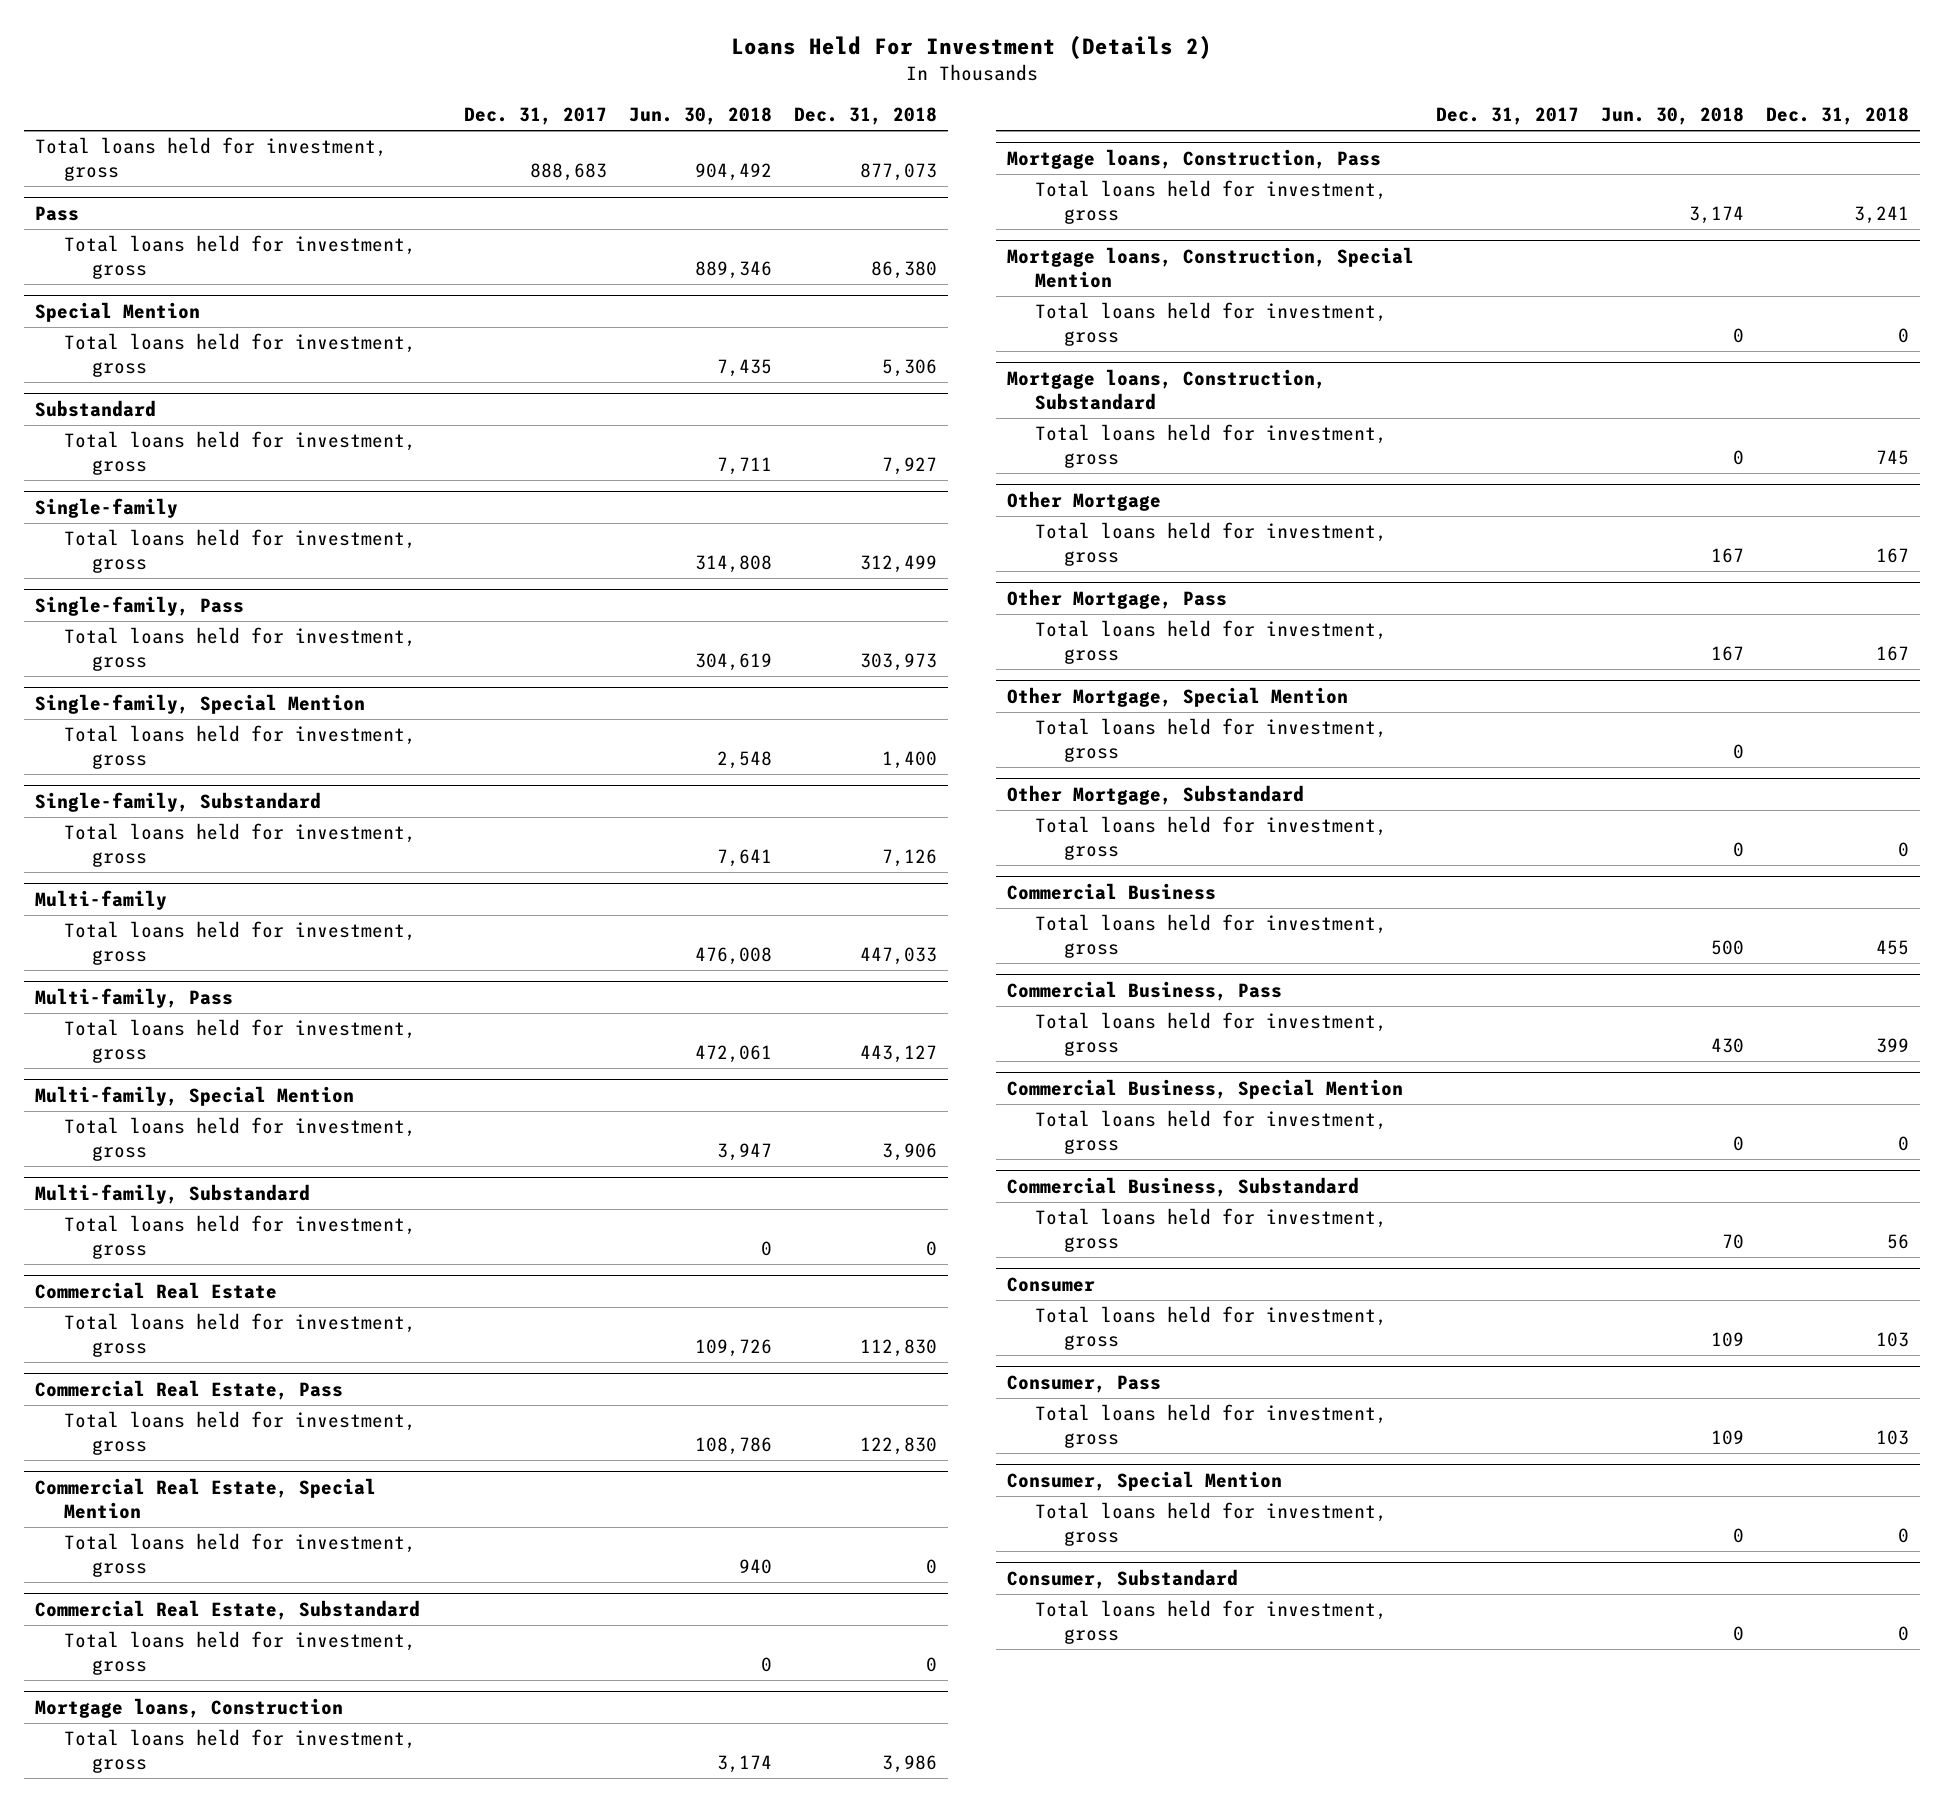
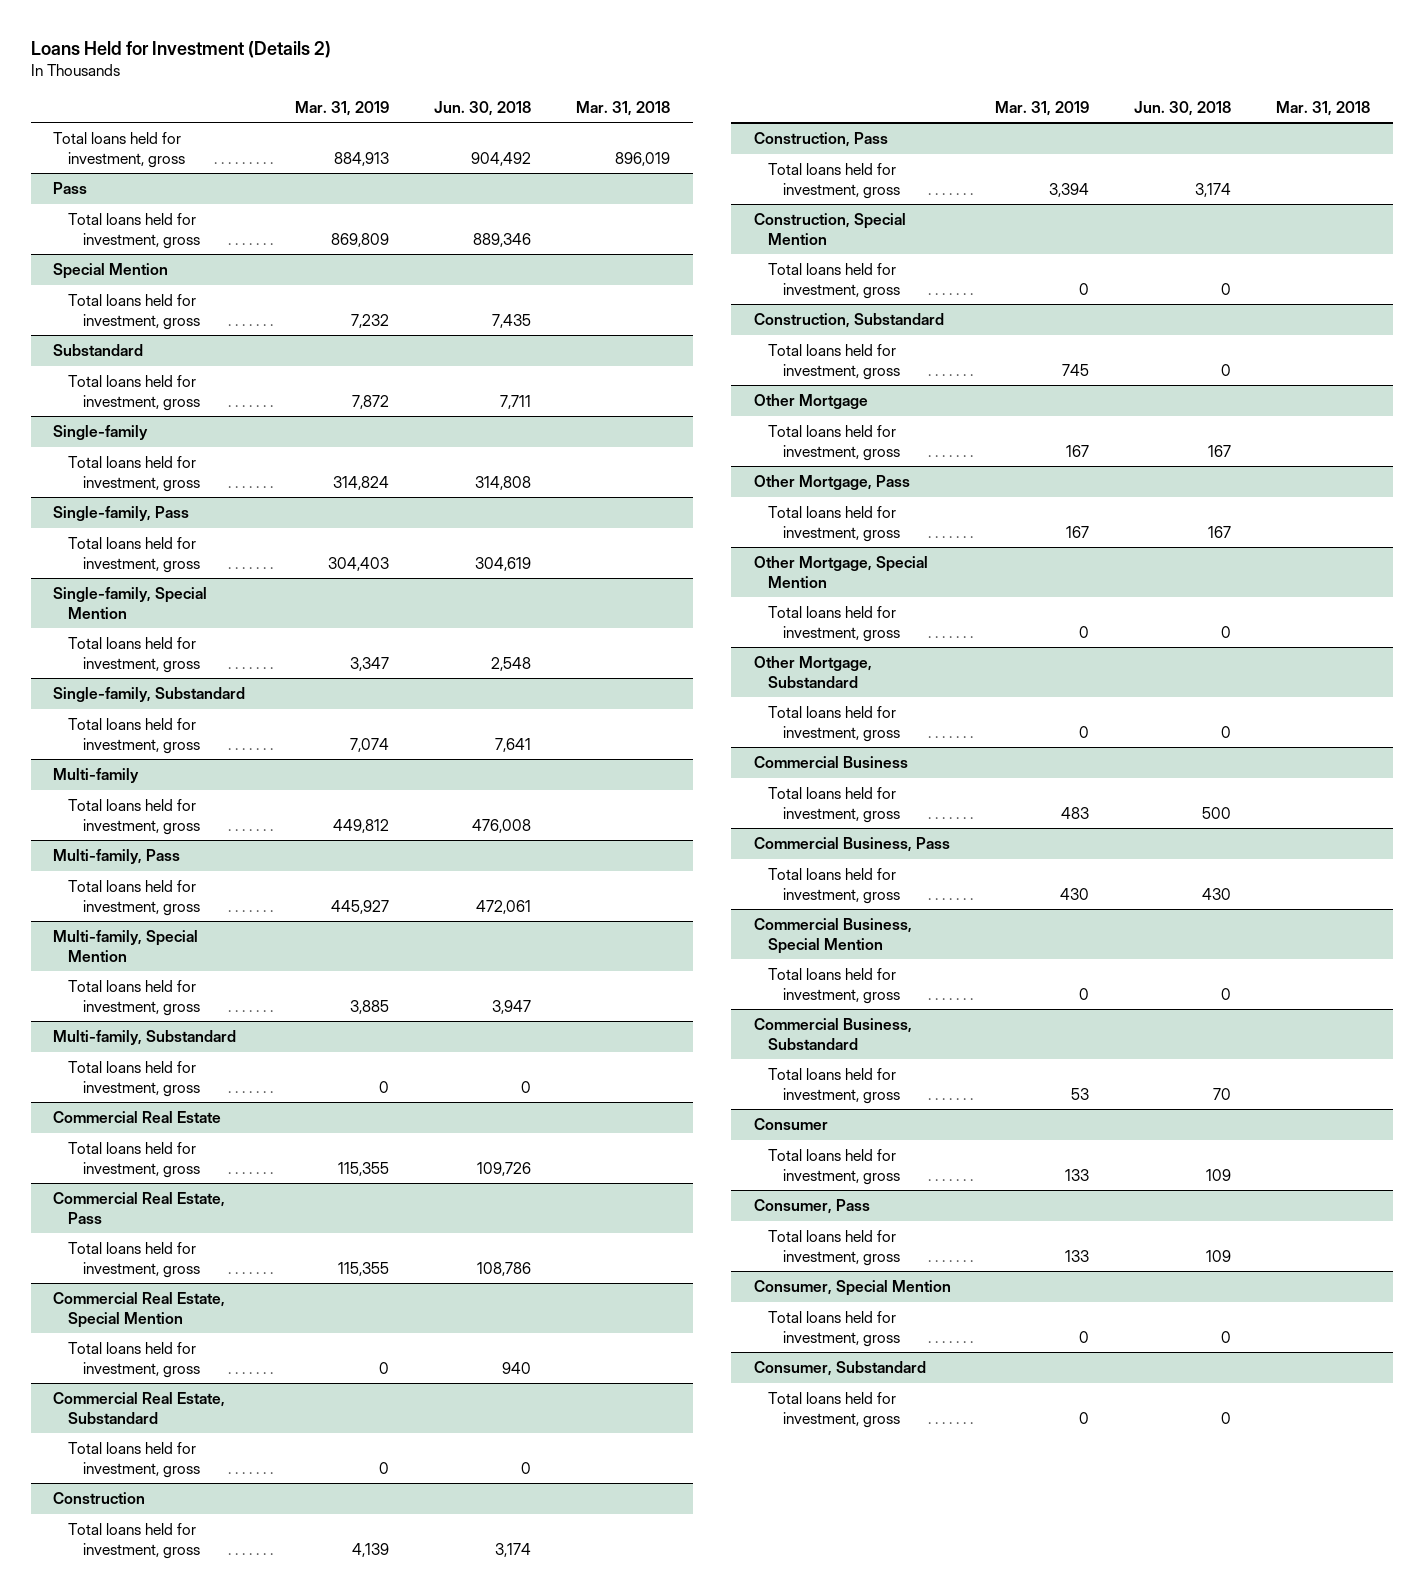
- Loans Held For Investment (Details 2)
+ Loans Held for Investment (Details 2)
- | Dec. 31, 2017 | Jun. 30, 2018 | Dec. 31, 2018
+ | Mar. 31, 2019 | Jun. 30, 2018 | Mar. 31, 2018
- Mortgage loans, Construction
+ Construction
- Mortgage loans, Construction, Pass
+ Construction, Pass
- Mortgage loans, Construction, Special Mention
+ Construction, Special Mention
- Mortgage loans, Construction, Substandard
+ Construction, Substandard

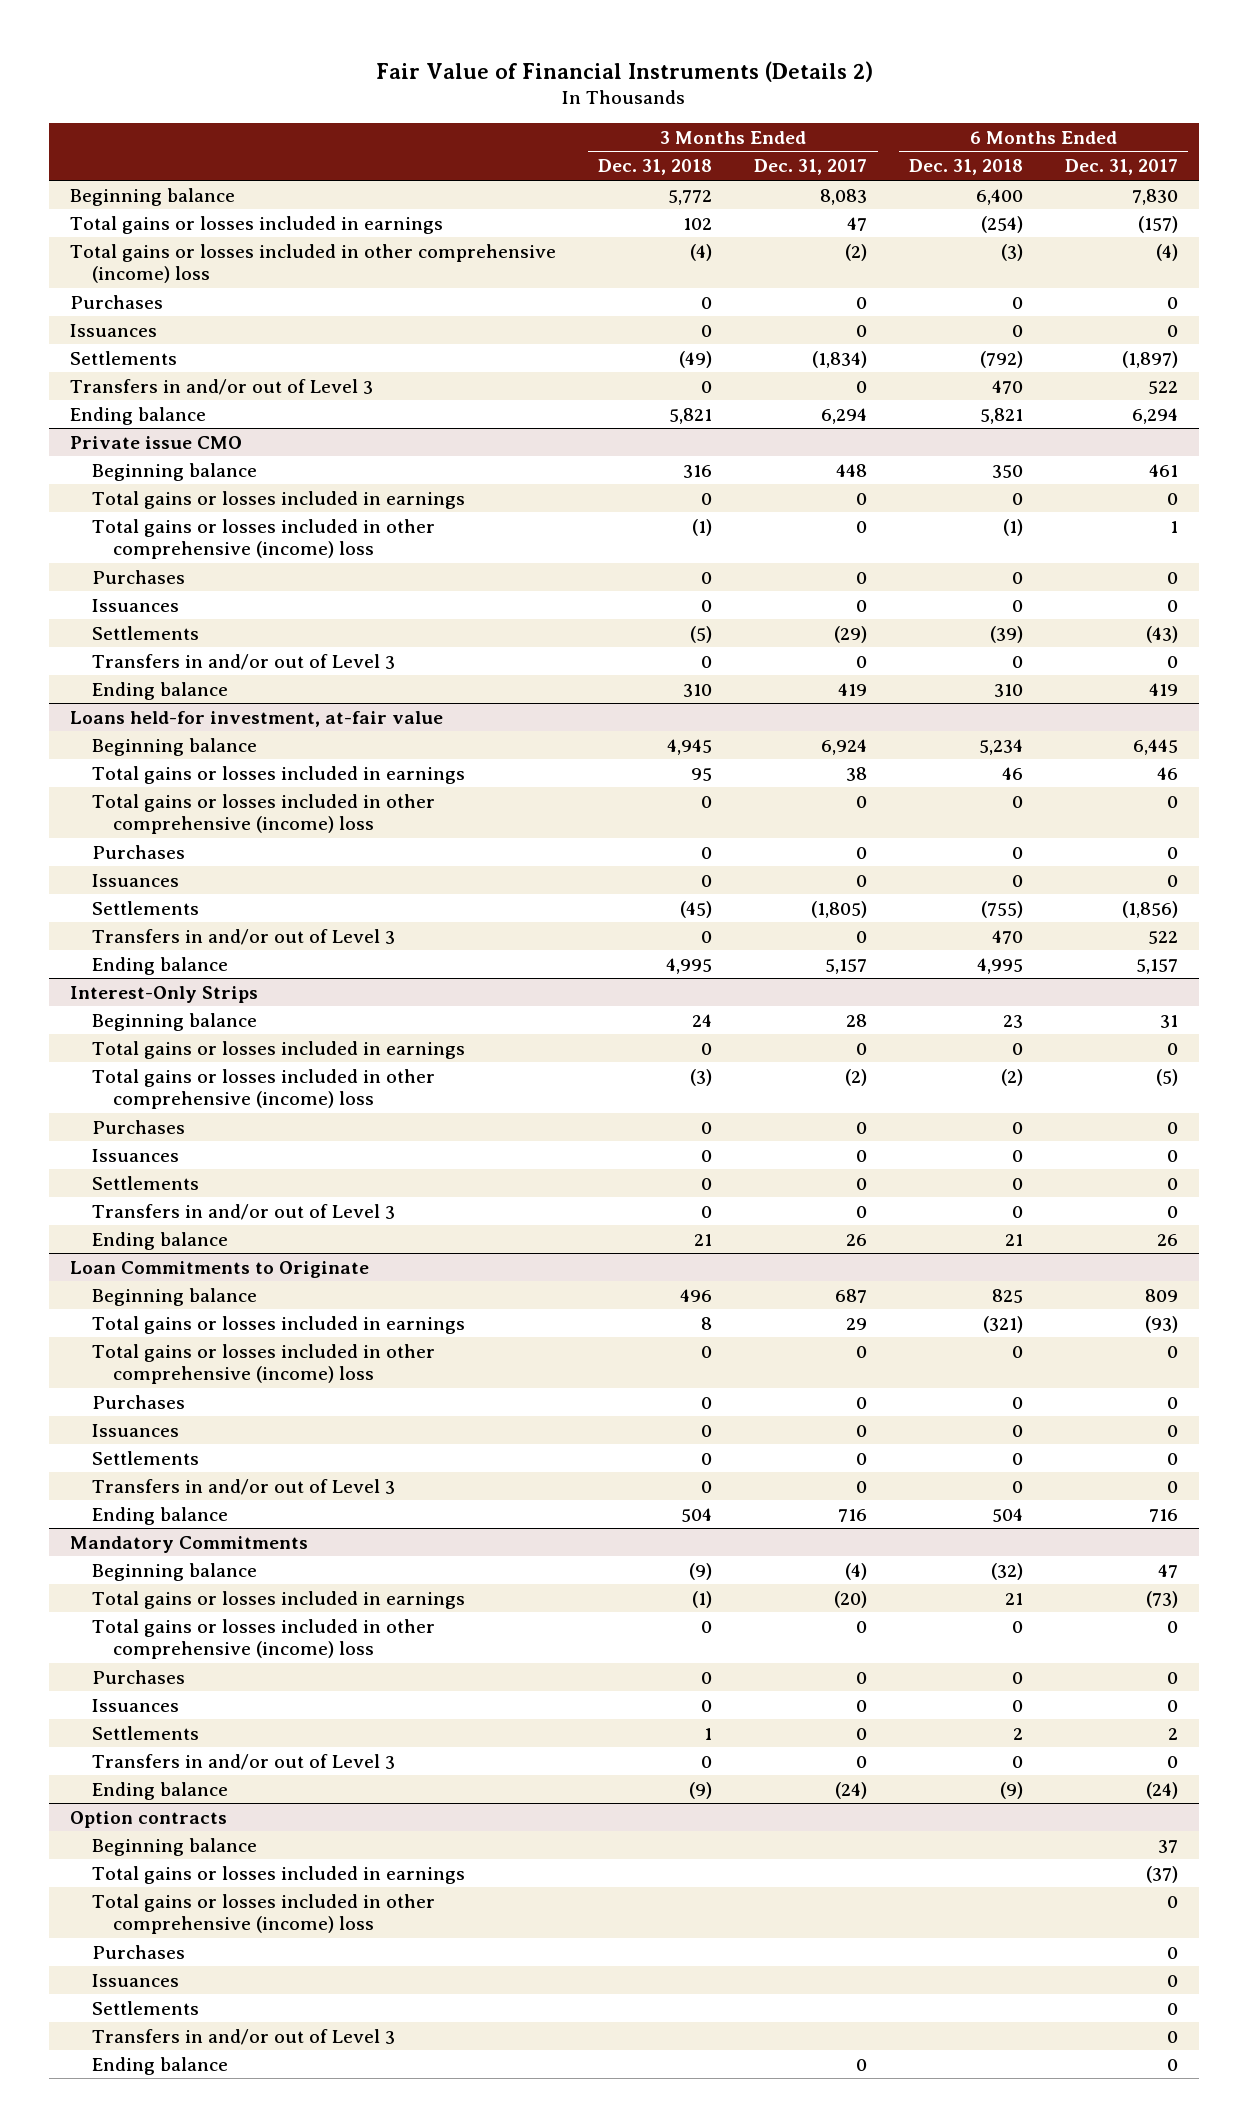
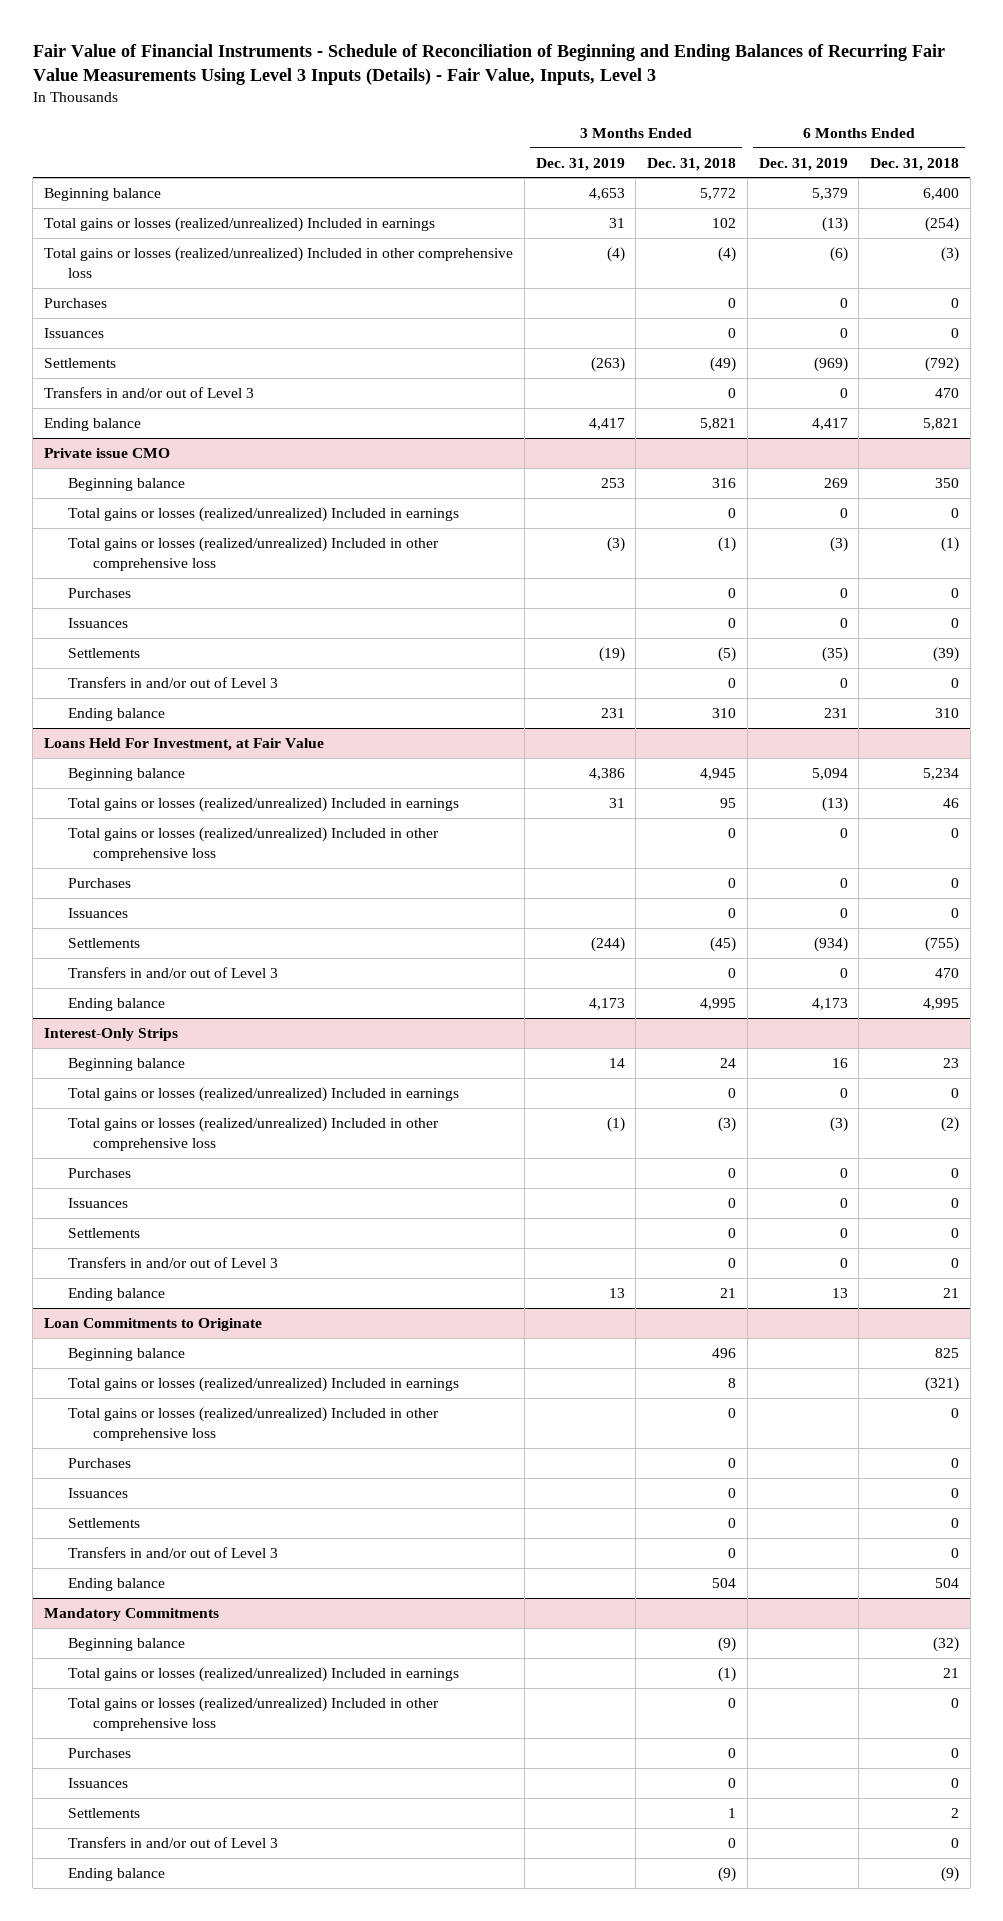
- Fair Value of Financial Instruments (Details 2)
+ Fair Value of Financial Instruments - Schedule of Reconciliation of Beginning and Ending Balances of Recurring Fair Value Measurements Using Level 3 Inputs (Details) - Fair Value, Inputs, Level 3
- | 3 Months Ended Dec. 31, 2018 | 3 Months Ended Dec. 31, 2017 | 6 Months Ended Dec. 31, 2018 | 6 Months Ended Dec. 31, 2017
+ | 3 Months Ended Dec. 31, 2019 | 3 Months Ended Dec. 31, 2018 | 6 Months Ended Dec. 31, 2019 | 6 Months Ended Dec. 31, 2018
- Total gains or losses included in earnings | 102 | 47 | (254) | (157)
- Total gains or losses included in other comprehensive (income) loss | (4) | (2) | (3) | (4)
+ Total gains or losses (realized/unrealized) Included in earnings | 31 | 102 | (13) | (254)
+ Total gains or losses (realized/unrealized) Included in other comprehensive loss | (4) | (4) | (6) | (3)
@ Private issue CMO
- Total gains or losses included in earnings | 0 | 0 | 0 | 0
- Total gains or losses included in other comprehensive (income) loss | (1) | 0 | (1) | 1
+ Total gains or losses (realized/unrealized) Included in earnings | | 0 | 0 | 0
+ Total gains or losses (realized/unrealized) Included in other comprehensive loss | (3) | (1) | (3) | (1)
- Loans held-for investment, at-fair value
+ Loans Held For Investment, at Fair Value
- Total gains or losses included in earnings | 95 | 38 | 46 | 46
- Total gains or losses included in other comprehensive (income) loss | 0 | 0 | 0 | 0
+ Total gains or losses (realized/unrealized) Included in earnings | 31 | 95 | (13) | 46
+ Total gains or losses (realized/unrealized) Included in other comprehensive loss | | 0 | 0 | 0
@ Interest-Only Strips
- Total gains or losses included in earnings | 0 | 0 | 0 | 0
- Total gains or losses included in other comprehensive (income) loss | (3) | (2) | (2) | (5)
+ Total gains or losses (realized/unrealized) Included in earnings | | 0 | 0 | 0
+ Total gains or losses (realized/unrealized) Included in other comprehensive loss | (1) | (3) | (3) | (2)
@ Loan Commitments to Originate
- Total gains or losses included in earnings | 8 | 29 | (321) | (93)
- Total gains or losses included in other comprehensive (income) loss | 0 | 0 | 0 | 0
+ Total gains or losses (realized/unrealized) Included in earnings | | 8 | | (321)
+ Total gains or losses (realized/unrealized) Included in other comprehensive loss | | 0 | | 0
@ Mandatory Commitments
- Total gains or losses included in earnings | (1) | (20) | 21 | (73)
- Total gains or losses included in other comprehensive (income) loss | 0 | 0 | 0 | 0
+ Total gains or losses (realized/unrealized) Included in earnings | | (1) | | 21
+ Total gains or losses (realized/unrealized) Included in other comprehensive loss | | 0 | | 0
- Option contracts
- Beginning balance | | | | 37
- Total gains or losses included in earnings | | | | (37)
- Total gains or losses included in other comprehensive (income) loss | | | | 0
- Purchases | | | | 0
- Issuances | | | | 0
- Settlements | | | | 0
- Transfers in and/or out of Level 3 | | | | 0
- Ending balance | | 0 | | 0

